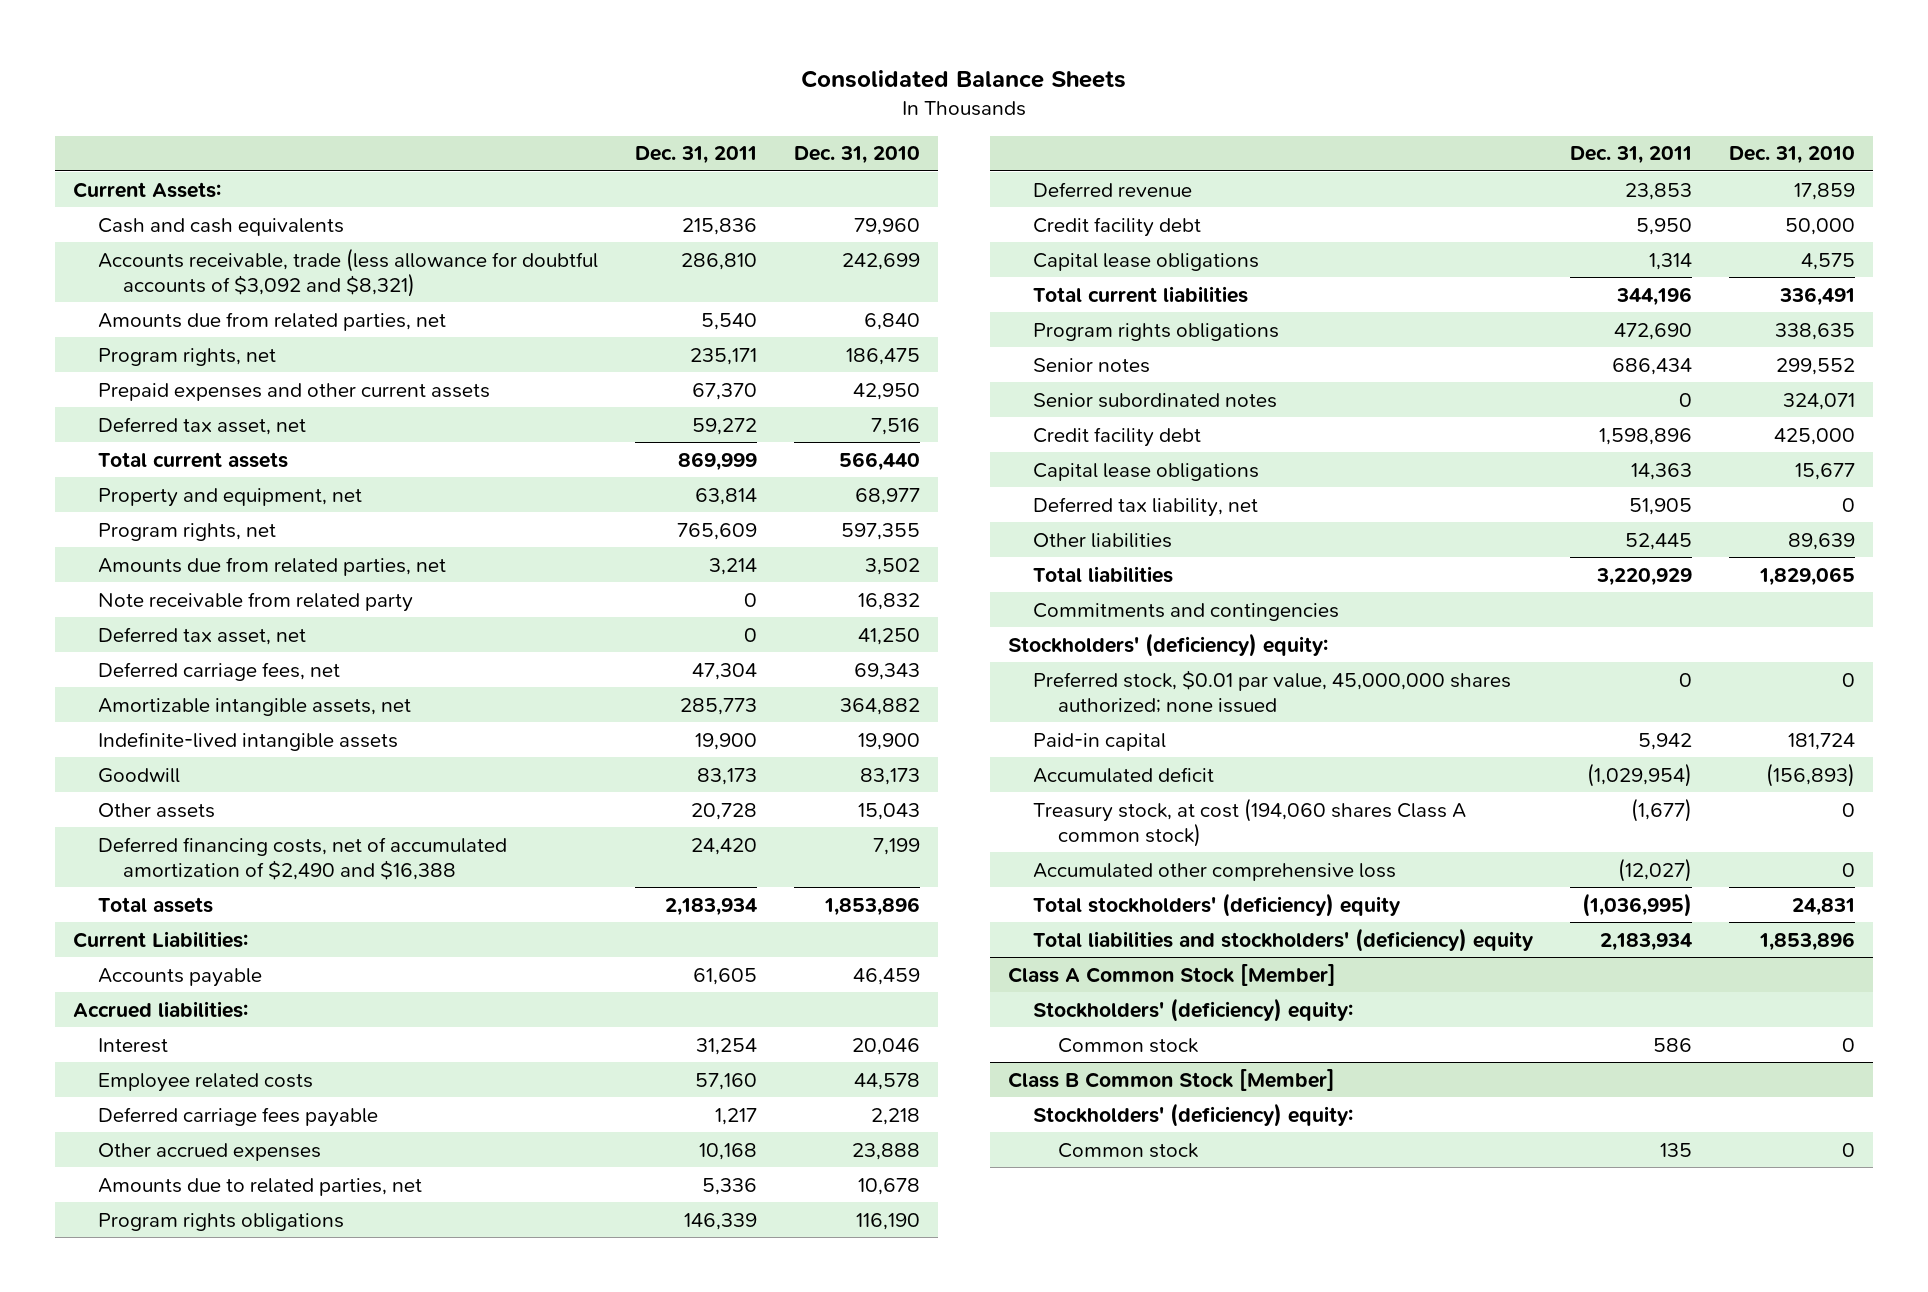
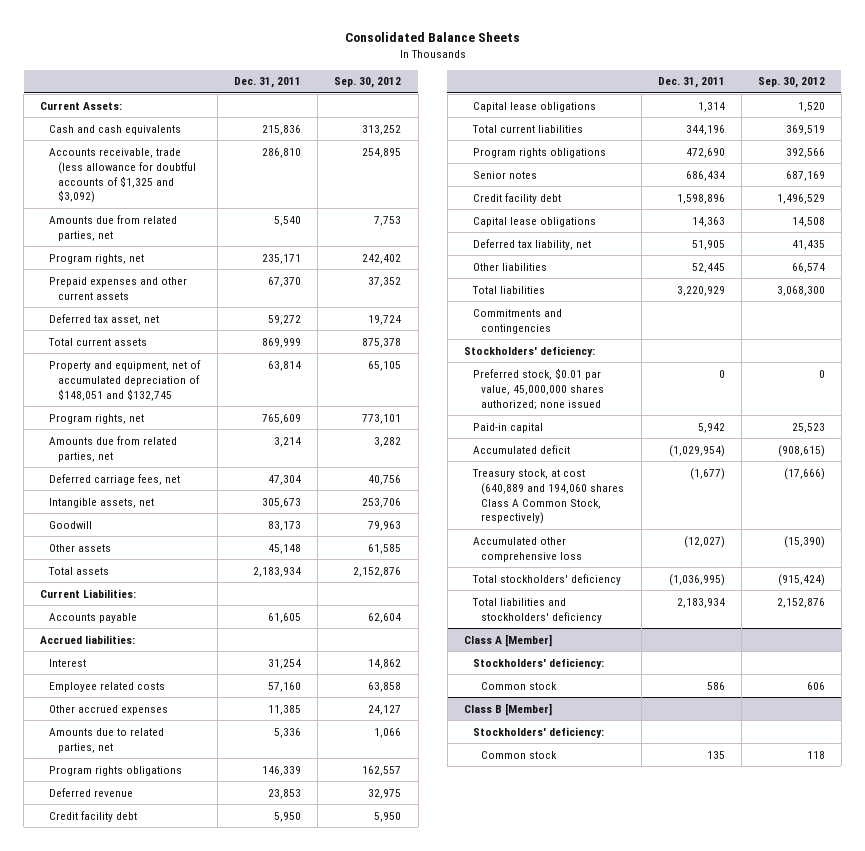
- | Dec. 31, 2011 | Dec. 31, 2010
+ | Dec. 31, 2011 | Sep. 30, 2012
- Accounts receivable, trade (less allowance for doubtful accounts of $3,092 and $8,321) | 286,810 | 242,699
+ Accounts receivable, trade (less allowance for doubtful accounts of $1,325 and $3,092) | 286,810 | 254,895
- Property and equipment, net | 63,814 | 68,977
+ Property and equipment, net of accumulated depreciation of $148,051 and $132,745 | 63,814 | 65,105
- Note receivable from related party | 0 | 16,832
- Deferred tax asset, net | 0 | 41,250
- Amortizable intangible assets, net | 285,773 | 364,882
- Indefinite-lived intangible assets | 19,900 | 19,900
+ Intangible assets, net | 305,673 | 253,706
- Other assets | 20,728 | 15,043
- Deferred financing costs, net of accumulated amortization of $2,490 and $16,388 | 24,420 | 7,199
+ Other assets | 45,148 | 61,585
- Deferred carriage fees payable | 1,217 | 2,218
- Other accrued expenses | 10,168 | 23,888
+ Other accrued expenses | 11,385 | 24,127
- Senior subordinated notes | 0 | 324,071
- Stockholders' (deficiency) equity:
+ Stockholders' deficiency:
- Treasury stock, at cost (194,060 shares Class A common stock) | (1,677) | 0
+ Treasury stock, at cost (640,889 and 194,060 shares Class A Common Stock, respectively) | (1,677) | (17,666)
- Total stockholders' (deficiency) equity | (1,036,995) | 24,831
- Total liabilities and stockholders' (deficiency) equity | 2,183,934 | 1,853,896
- Class A Common Stock [Member]
- Stockholders' (deficiency) equity:
+ Total stockholders' deficiency | (1,036,995) | (915,424)
+ Total liabilities and stockholders' deficiency | 2,183,934 | 2,152,876
+ Class A [Member]
+ Stockholders' deficiency:
- Class B Common Stock [Member]
- Stockholders' (deficiency) equity:
+ Class B [Member]
+ Stockholders' deficiency:

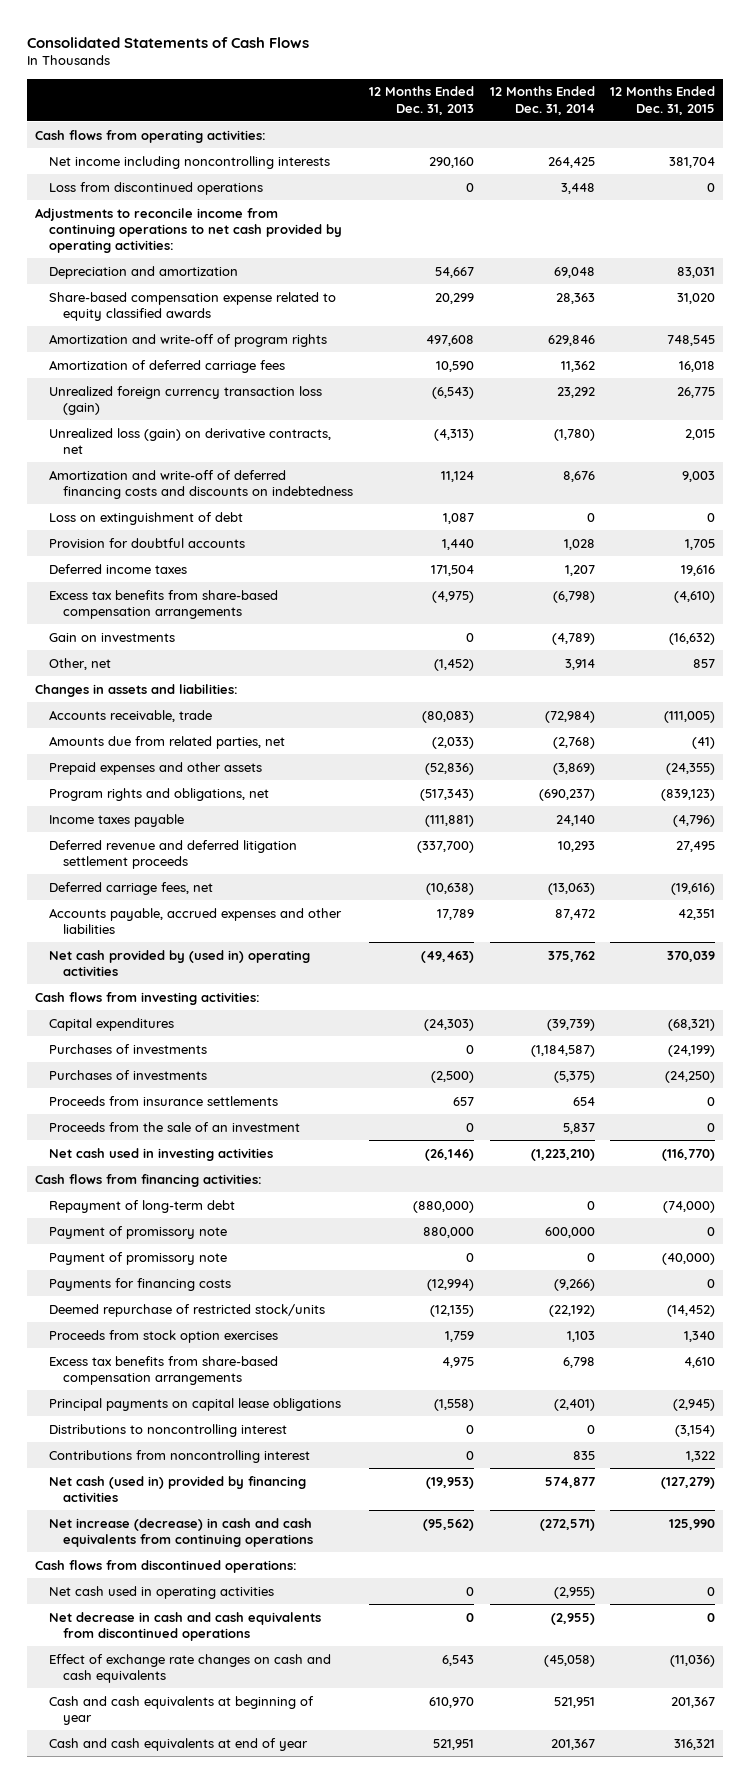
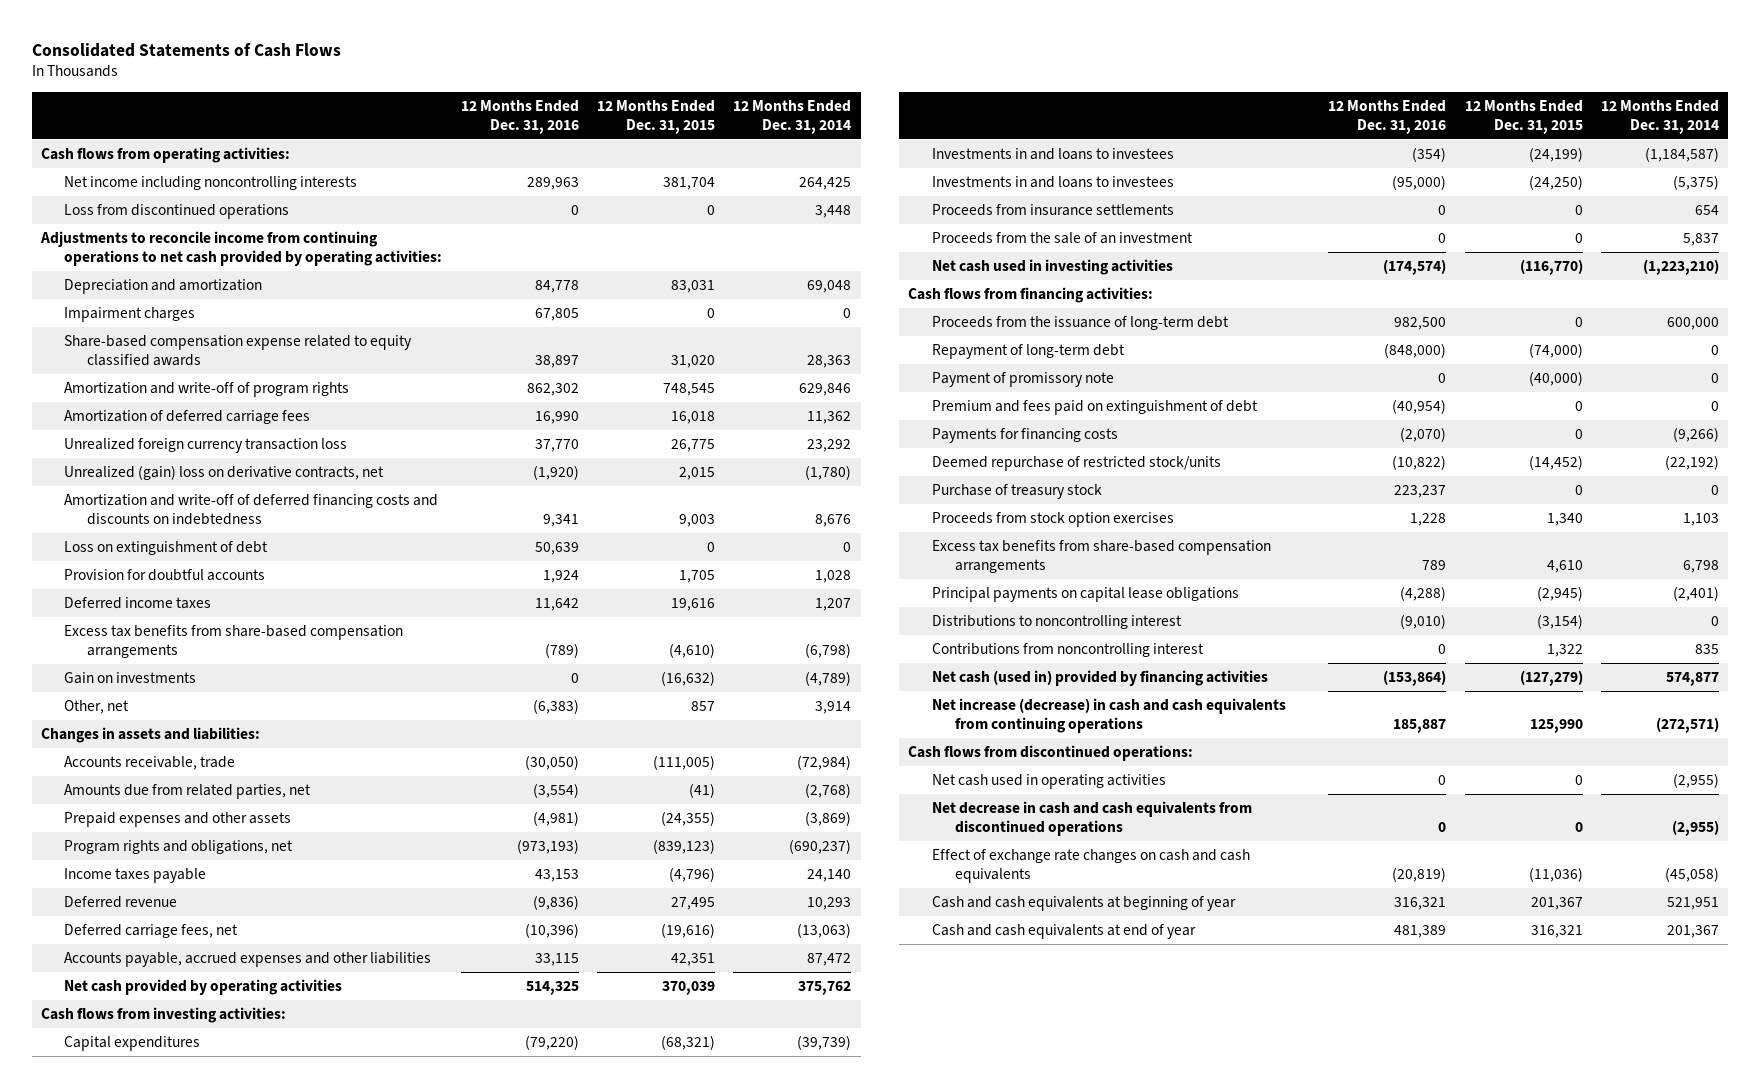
- | 12 Months Ended Dec. 31, 2013 | 12 Months Ended Dec. 31, 2014 | 12 Months Ended Dec. 31, 2015
+ | 12 Months Ended Dec. 31, 2016 | 12 Months Ended Dec. 31, 2015 | 12 Months Ended Dec. 31, 2014
+ Impairment charges | 67,805 | 0 | 0
- Unrealized foreign currency transaction loss (gain) | (6,543) | 23,292 | 26,775
- Unrealized loss (gain) on derivative contracts, net | (4,313) | (1,780) | 2,015
+ Unrealized foreign currency transaction loss | 37,770 | 26,775 | 23,292
+ Unrealized (gain) loss on derivative contracts, net | (1,920) | 2,015 | (1,780)
- Deferred revenue and deferred litigation settlement proceeds | (337,700) | 10,293 | 27,495
+ Deferred revenue | (9,836) | 27,495 | 10,293
- Net cash provided by (used in) operating activities | (49,463) | 375,762 | 370,039
+ Net cash provided by operating activities | 514,325 | 370,039 | 375,762
- Purchases of investments | 0 | (1,184,587) | (24,199)
- Purchases of investments | (2,500) | (5,375) | (24,250)
+ Investments in and loans to investees | (354) | (24,199) | (1,184,587)
+ Investments in and loans to investees | (95,000) | (24,250) | (5,375)
+ Proceeds from the issuance of long-term debt | 982,500 | 0 | 600,000
- Payment of promissory note | 880,000 | 600,000 | 0
+ Premium and fees paid on extinguishment of debt | (40,954) | 0 | 0
+ Purchase of treasury stock | 223,237 | 0 | 0

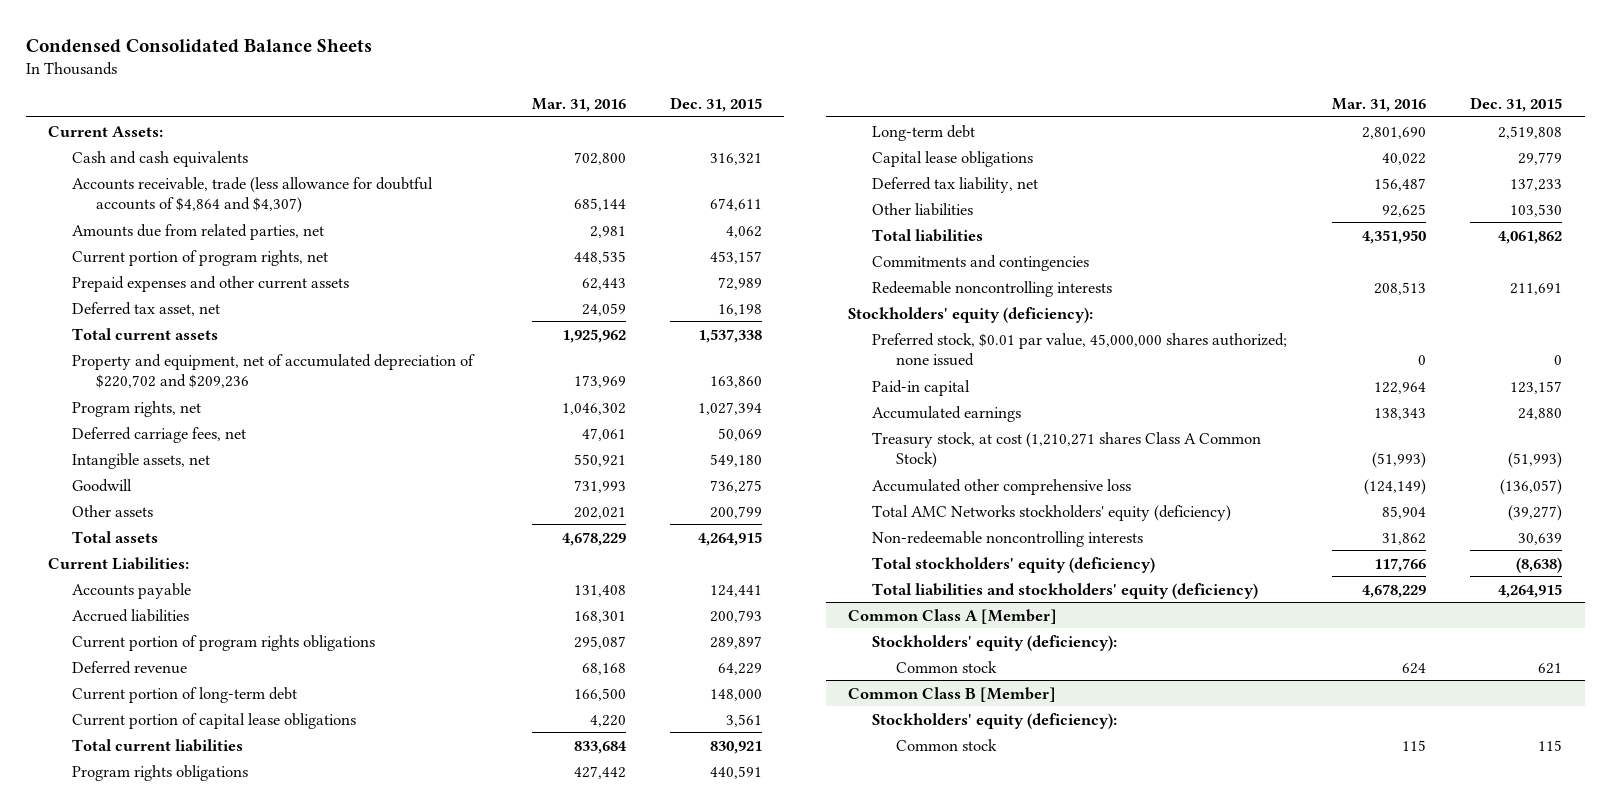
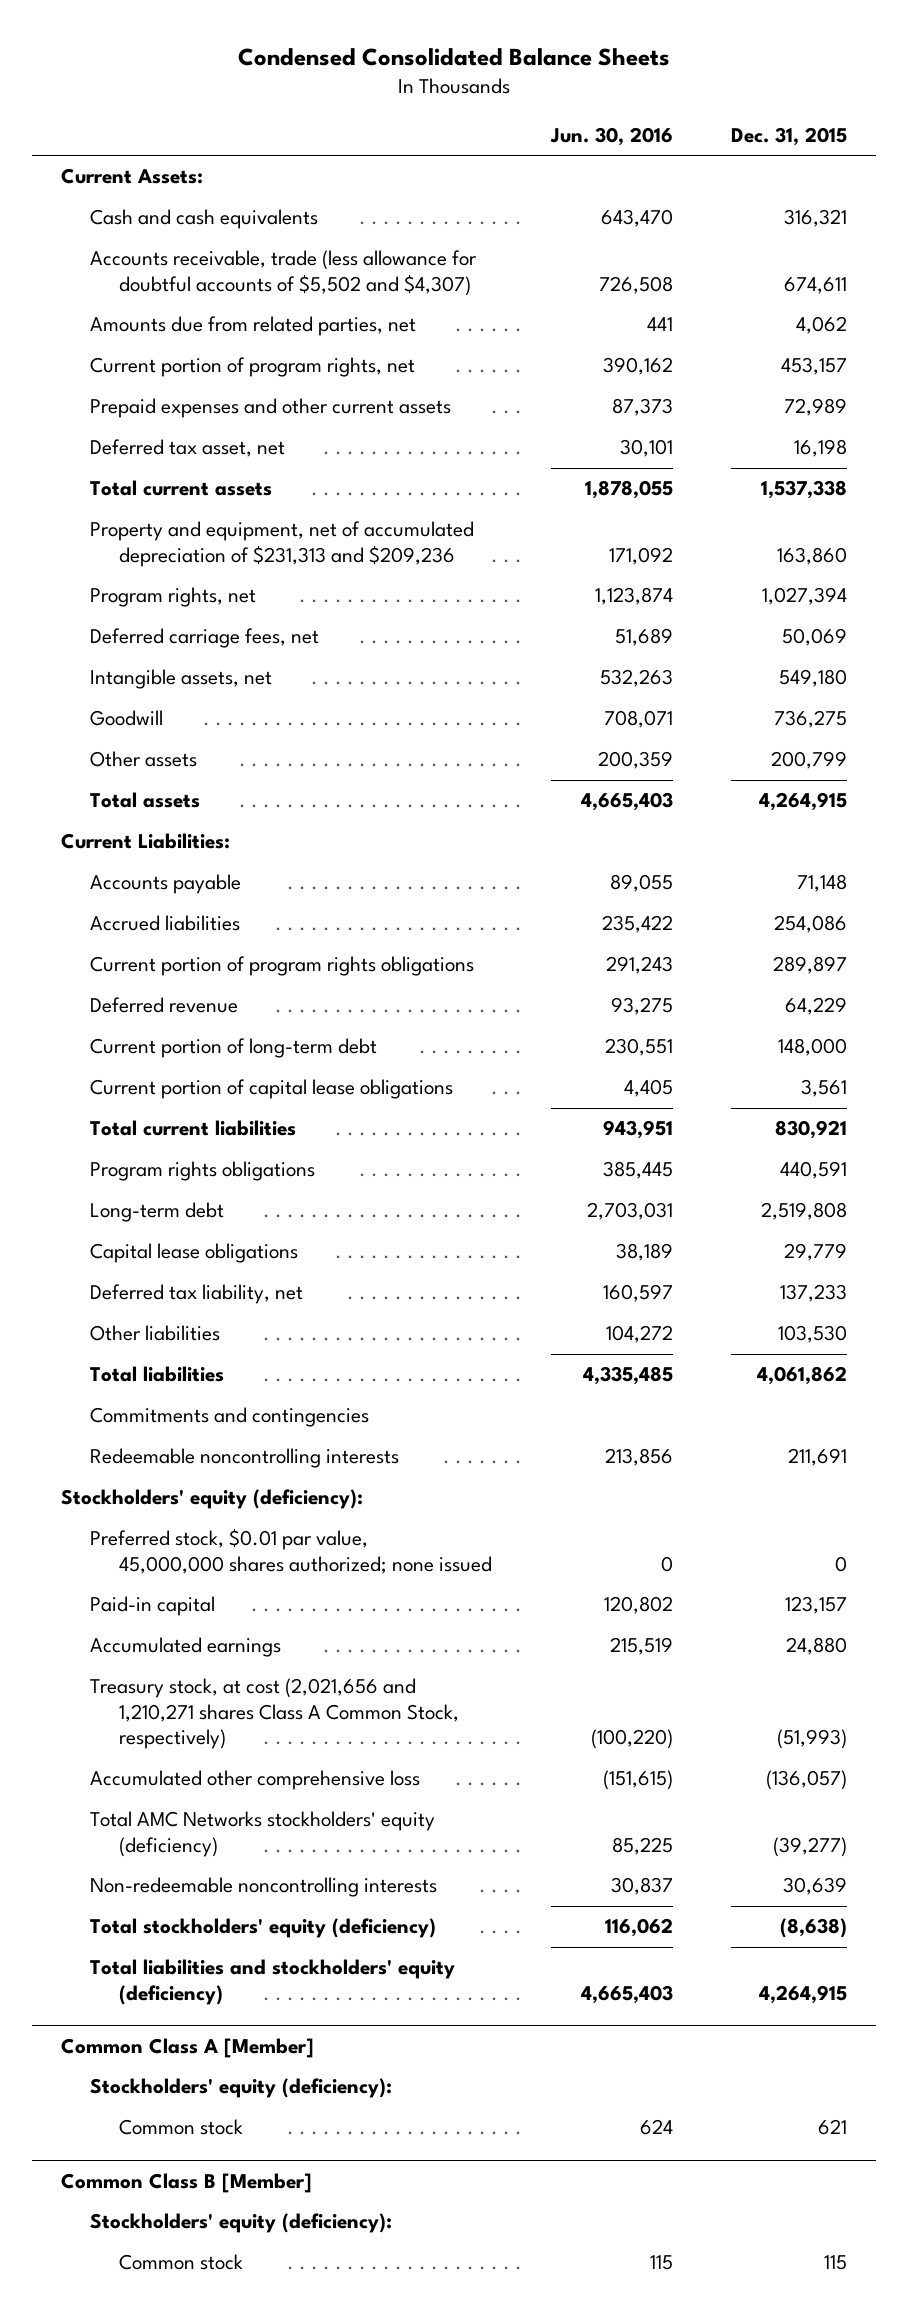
- | Mar. 31, 2016 | Dec. 31, 2015
+ | Jun. 30, 2016 | Dec. 31, 2015
- Accounts receivable, trade (less allowance for doubtful accounts of $4,864 and $4,307) | 685,144 | 674,611
+ Accounts receivable, trade (less allowance for doubtful accounts of $5,502 and $4,307) | 726,508 | 674,611
- Property and equipment, net of accumulated depreciation of $220,702 and $209,236 | 173,969 | 163,860
+ Property and equipment, net of accumulated depreciation of $231,313 and $209,236 | 171,092 | 163,860
- Accounts payable | 131,408 | 124,441
- Accrued liabilities | 168,301 | 200,793
+ Accounts payable | 89,055 | 71,148
+ Accrued liabilities | 235,422 | 254,086
- Treasury stock, at cost (1,210,271 shares Class A Common Stock) | (51,993) | (51,993)
+ Treasury stock, at cost (2,021,656 and 1,210,271 shares Class A Common Stock, respectively) | (100,220) | (51,993)

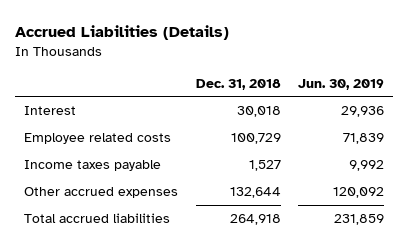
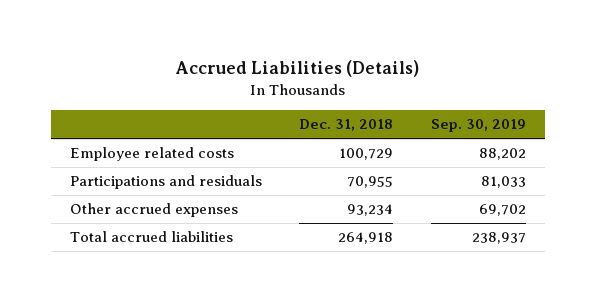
- | Dec. 31, 2018 | Jun. 30, 2019
+ | Dec. 31, 2018 | Sep. 30, 2019
- Interest | 30,018 | 29,936
- Income taxes payable | 1,527 | 9,992
- Other accrued expenses | 132,644 | 120,092
+ Participations and residuals | 70,955 | 81,033
+ Other accrued expenses | 93,234 | 69,702

